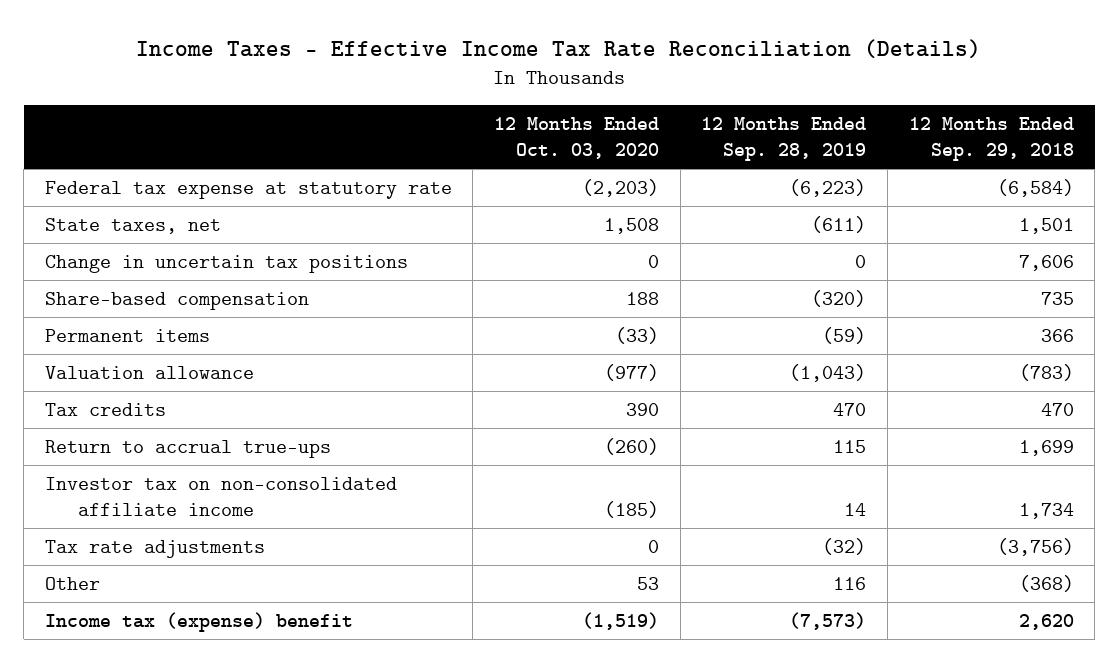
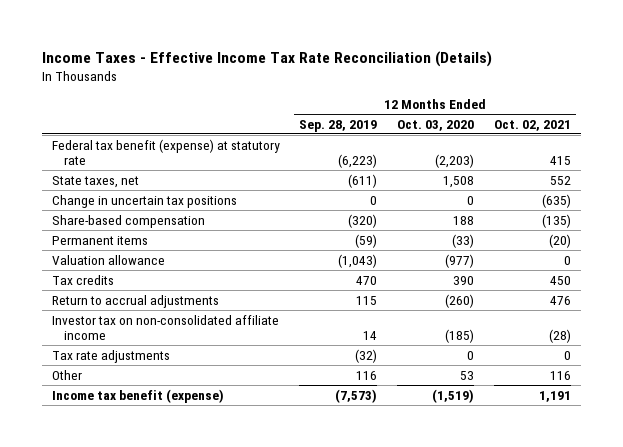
- | 12 Months Ended Oct. 03, 2020 | 12 Months Ended Sep. 28, 2019 | 12 Months Ended Sep. 29, 2018
+ | 12 Months Ended Sep. 28, 2019 | 12 Months Ended Oct. 03, 2020 | 12 Months Ended Oct. 02, 2021
- Federal tax expense at statutory rate | (2,203) | (6,223) | (6,584)
+ Federal tax benefit (expense) at statutory rate | (6,223) | (2,203) | 415
- Return to accrual true-ups | (260) | 115 | 1,699
+ Return to accrual adjustments | 115 | (260) | 476
- Income tax (expense) benefit | (1,519) | (7,573) | 2,620
+ Income tax benefit (expense) | (7,573) | (1,519) | 1,191

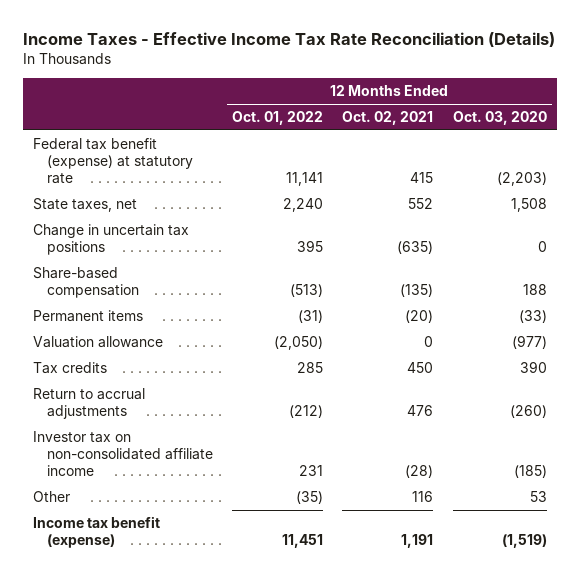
- | 12 Months Ended Sep. 28, 2019 | 12 Months Ended Oct. 03, 2020 | 12 Months Ended Oct. 02, 2021
+ | 12 Months Ended Oct. 01, 2022 | 12 Months Ended Oct. 02, 2021 | 12 Months Ended Oct. 03, 2020
- Tax rate adjustments | (32) | 0 | 0

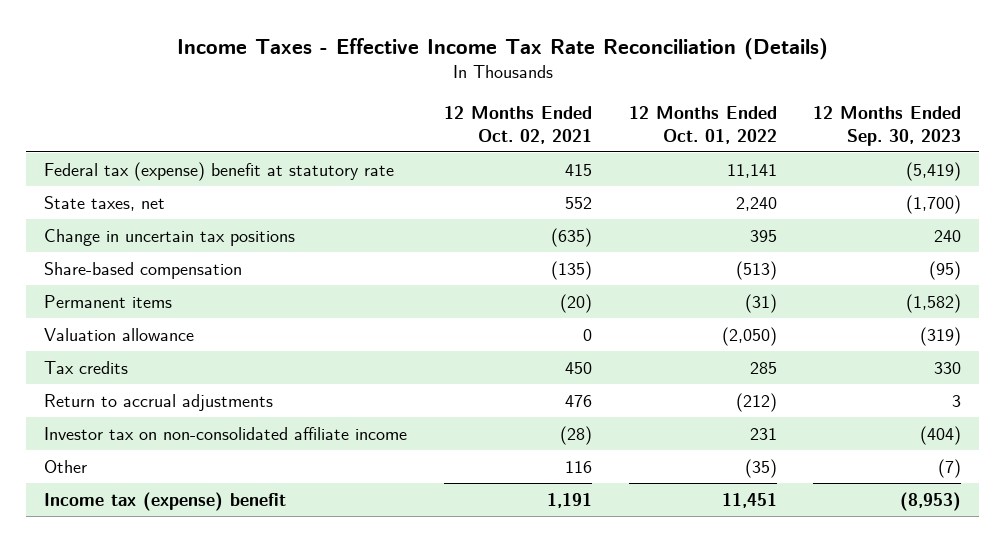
- | 12 Months Ended Oct. 01, 2022 | 12 Months Ended Oct. 02, 2021 | 12 Months Ended Oct. 03, 2020
+ | 12 Months Ended Oct. 02, 2021 | 12 Months Ended Oct. 01, 2022 | 12 Months Ended Sep. 30, 2023
- Federal tax benefit (expense) at statutory rate | 11,141 | 415 | (2,203)
+ Federal tax (expense) benefit at statutory rate | 415 | 11,141 | (5,419)
- Income tax benefit (expense) | 11,451 | 1,191 | (1,519)
+ Income tax (expense) benefit | 1,191 | 11,451 | (8,953)

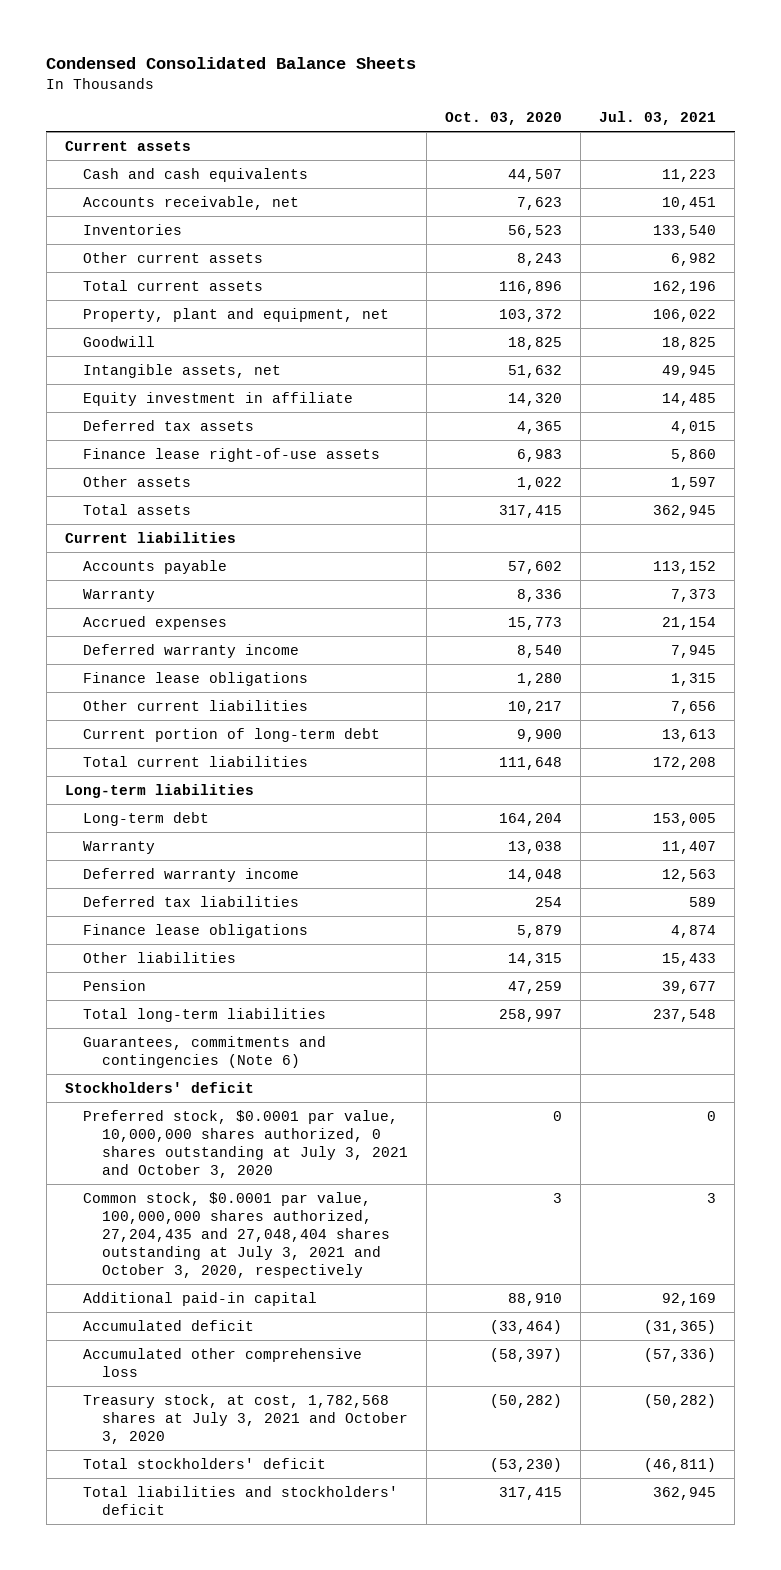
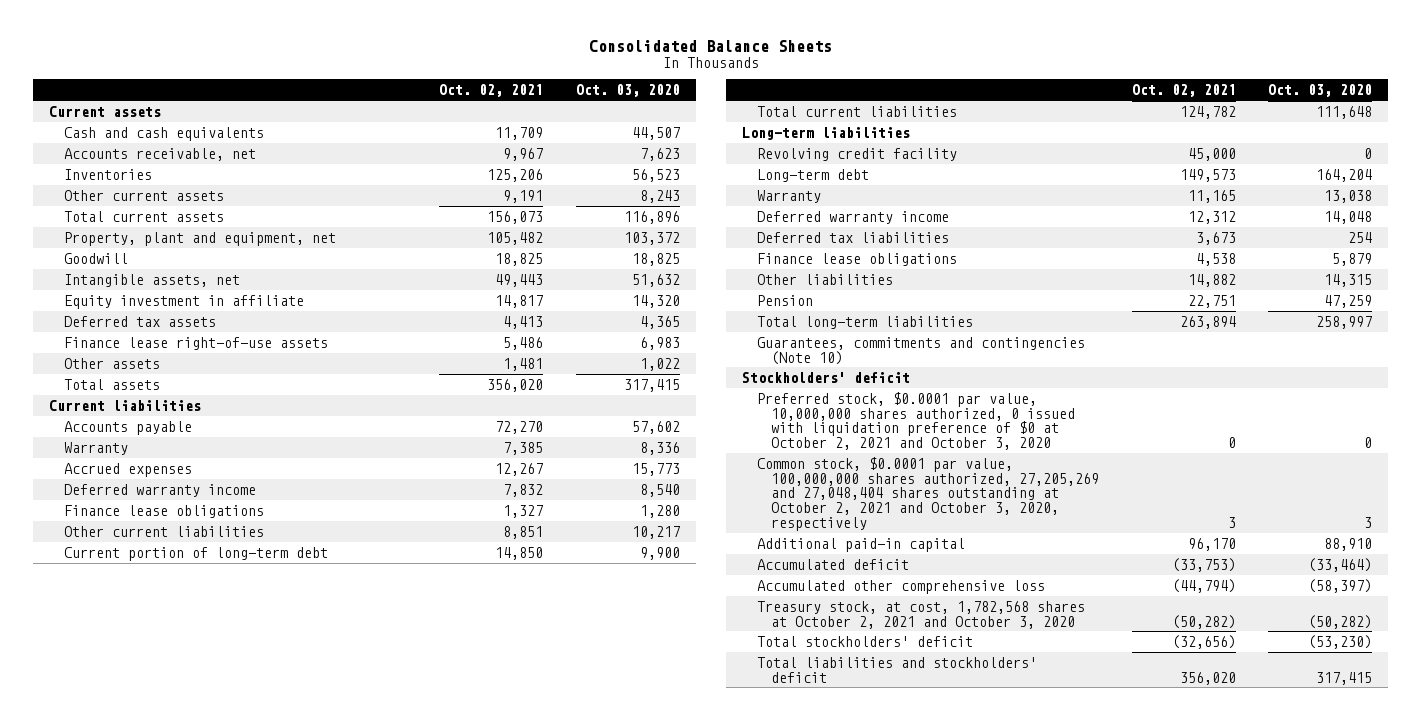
- Condensed Consolidated Balance Sheets
+ Consolidated Balance Sheets
- | Oct. 03, 2020 | Jul. 03, 2021
+ | Oct. 02, 2021 | Oct. 03, 2020
+ Revolving credit facility | 45,000 | 0
- Guarantees, commitments and contingencies (Note 6)
+ Guarantees, commitments and contingencies (Note 10)
- Preferred stock, $0.0001 par value, 10,000,000 shares authorized, 0 shares outstanding at July 3, 2021 and October 3, 2020 | 0 | 0
- Common stock, $0.0001 par value, 100,000,000 shares authorized, 27,204,435 and 27,048,404 shares outstanding at July 3, 2021 and October 3, 2020, respectively | 3 | 3
+ Preferred stock, $0.0001 par value, 10,000,000 shares authorized, 0 issued with liquidation preference of $0 at October 2, 2021 and October 3, 2020 | 0 | 0
+ Common stock, $0.0001 par value, 100,000,000 shares authorized, 27,205,269 and 27,048,404 shares outstanding at October 2, 2021 and October 3, 2020, respectively | 3 | 3
- Treasury stock, at cost, 1,782,568 shares at July 3, 2021 and October 3, 2020 | (50,282) | (50,282)
+ Treasury stock, at cost, 1,782,568 shares at October 2, 2021 and October 3, 2020 | (50,282) | (50,282)

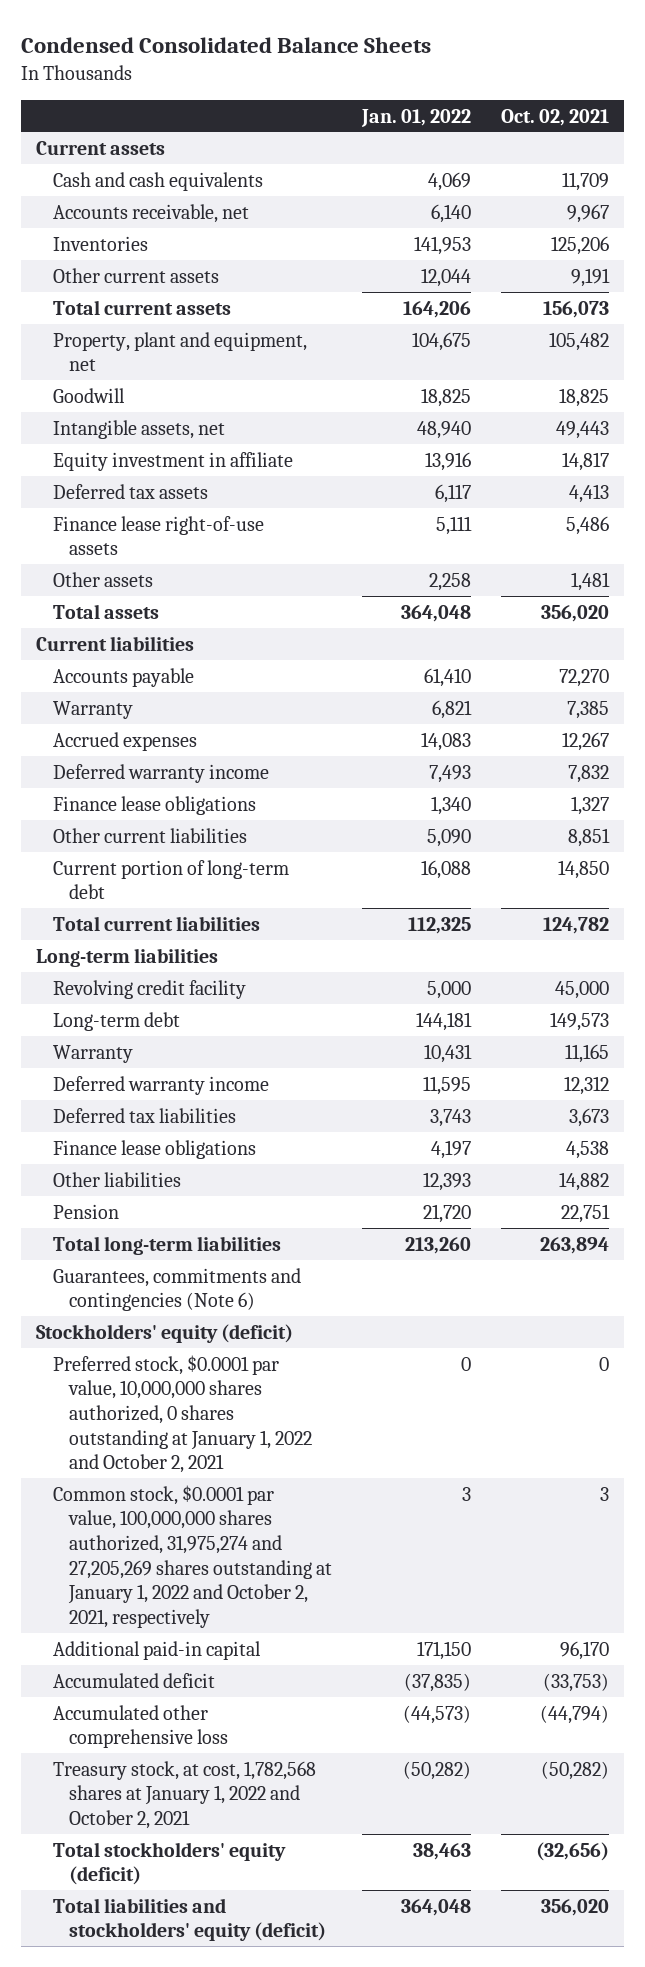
- Consolidated Balance Sheets
+ Condensed Consolidated Balance Sheets
- | Oct. 02, 2021 | Oct. 03, 2020
+ | Jan. 01, 2022 | Oct. 02, 2021
- Guarantees, commitments and contingencies (Note 10)
- Stockholders' deficit
- Preferred stock, $0.0001 par value, 10,000,000 shares authorized, 0 issued with liquidation preference of $0 at October 2, 2021 and October 3, 2020 | 0 | 0
- Common stock, $0.0001 par value, 100,000,000 shares authorized, 27,205,269 and 27,048,404 shares outstanding at October 2, 2021 and October 3, 2020, respectively | 3 | 3
+ Guarantees, commitments and contingencies (Note 6)
+ Stockholders' equity (deficit)
+ Preferred stock, $0.0001 par value, 10,000,000 shares authorized, 0 shares outstanding at January 1, 2022 and October 2, 2021 | 0 | 0
+ Common stock, $0.0001 par value, 100,000,000 shares authorized, 31,975,274 and 27,205,269 shares outstanding at January 1, 2022 and October 2, 2021, respectively | 3 | 3
- Treasury stock, at cost, 1,782,568 shares at October 2, 2021 and October 3, 2020 | (50,282) | (50,282)
- Total stockholders' deficit | (32,656) | (53,230)
- Total liabilities and stockholders' deficit | 356,020 | 317,415
+ Treasury stock, at cost, 1,782,568 shares at January 1, 2022 and October 2, 2021 | (50,282) | (50,282)
+ Total stockholders' equity (deficit) | 38,463 | (32,656)
+ Total liabilities and stockholders' equity (deficit) | 364,048 | 356,020

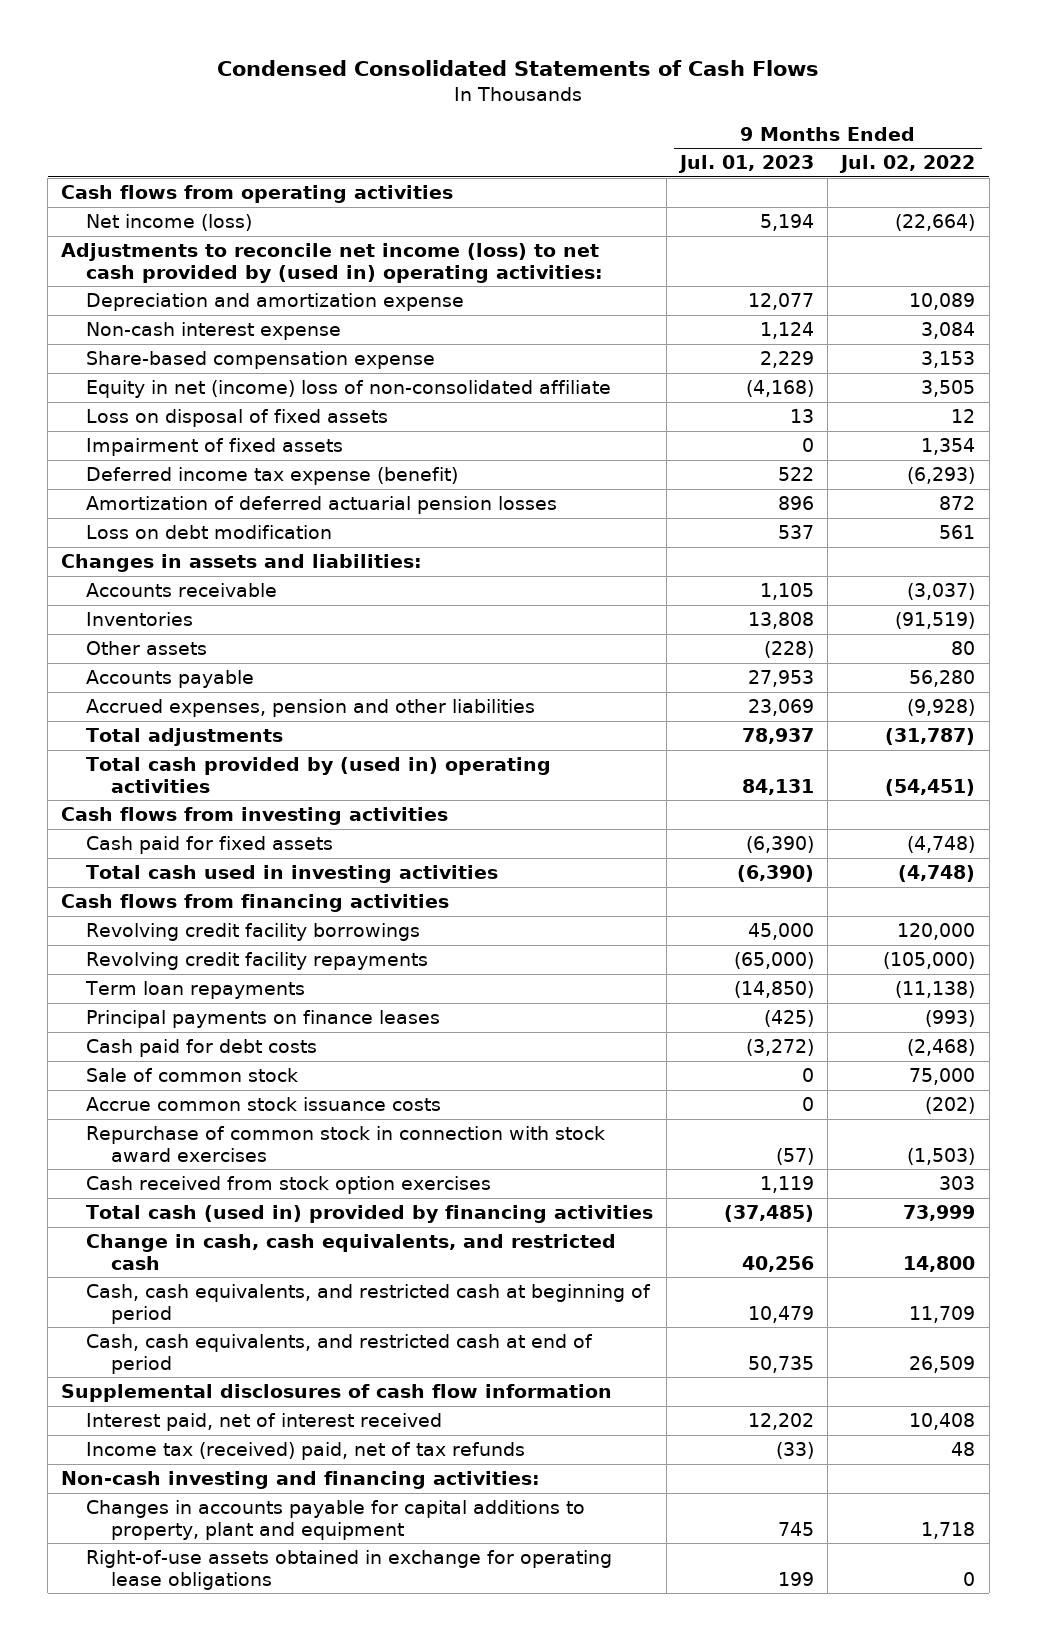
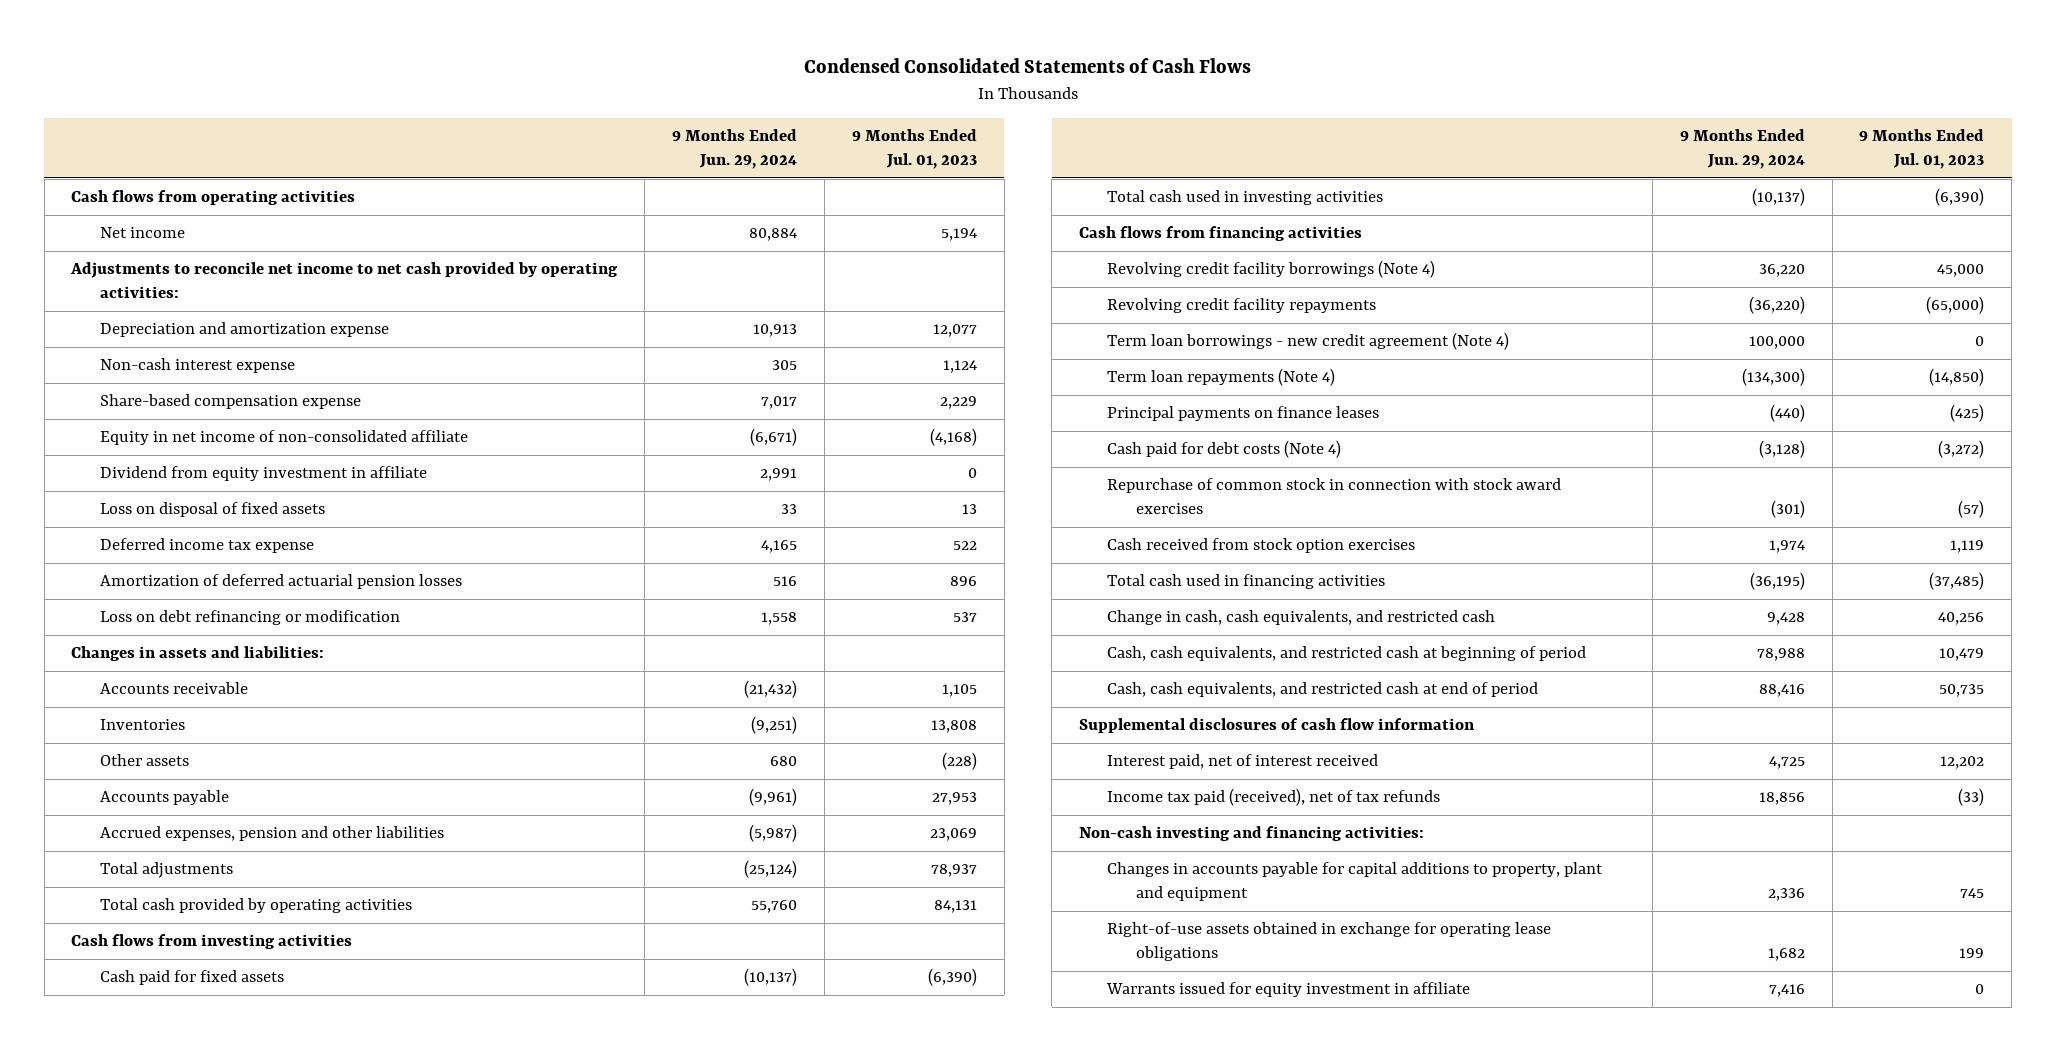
- | 9 Months Ended Jul. 01, 2023 | 9 Months Ended Jul. 02, 2022
+ | 9 Months Ended Jun. 29, 2024 | 9 Months Ended Jul. 01, 2023
- Net income (loss) | 5,194 | (22,664)
- Adjustments to reconcile net income (loss) to net cash provided by (used in) operating activities:
+ Net income | 80,884 | 5,194
+ Adjustments to reconcile net income to net cash provided by operating activities:
- Equity in net (income) loss of non-consolidated affiliate | (4,168) | 3,505
+ Equity in net income of non-consolidated affiliate | (6,671) | (4,168)
+ Dividend from equity investment in affiliate | 2,991 | 0
- Impairment of fixed assets | 0 | 1,354
- Deferred income tax expense (benefit) | 522 | (6,293)
+ Deferred income tax expense | 4,165 | 522
- Loss on debt modification | 537 | 561
+ Loss on debt refinancing or modification | 1,558 | 537
- Total cash provided by (used in) operating activities | 84,131 | (54,451)
+ Total cash provided by operating activities | 55,760 | 84,131
- Revolving credit facility borrowings | 45,000 | 120,000
+ Revolving credit facility borrowings (Note 4) | 36,220 | 45,000
- Term loan repayments | (14,850) | (11,138)
+ Term loan borrowings - new credit agreement (Note 4) | 100,000 | 0
+ Term loan repayments (Note 4) | (134,300) | (14,850)
- Cash paid for debt costs | (3,272) | (2,468)
- Sale of common stock | 0 | 75,000
- Accrue common stock issuance costs | 0 | (202)
+ Cash paid for debt costs (Note 4) | (3,128) | (3,272)
- Total cash (used in) provided by financing activities | (37,485) | 73,999
+ Total cash used in financing activities | (36,195) | (37,485)
- Income tax (received) paid, net of tax refunds | (33) | 48
+ Income tax paid (received), net of tax refunds | 18,856 | (33)
+ Warrants issued for equity investment in affiliate | 7,416 | 0

